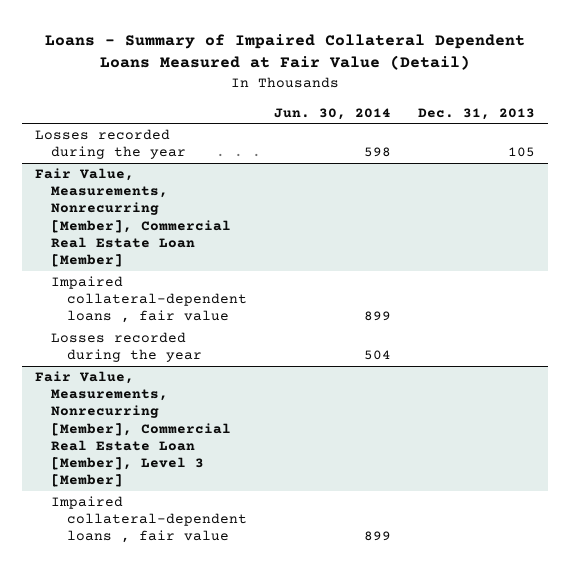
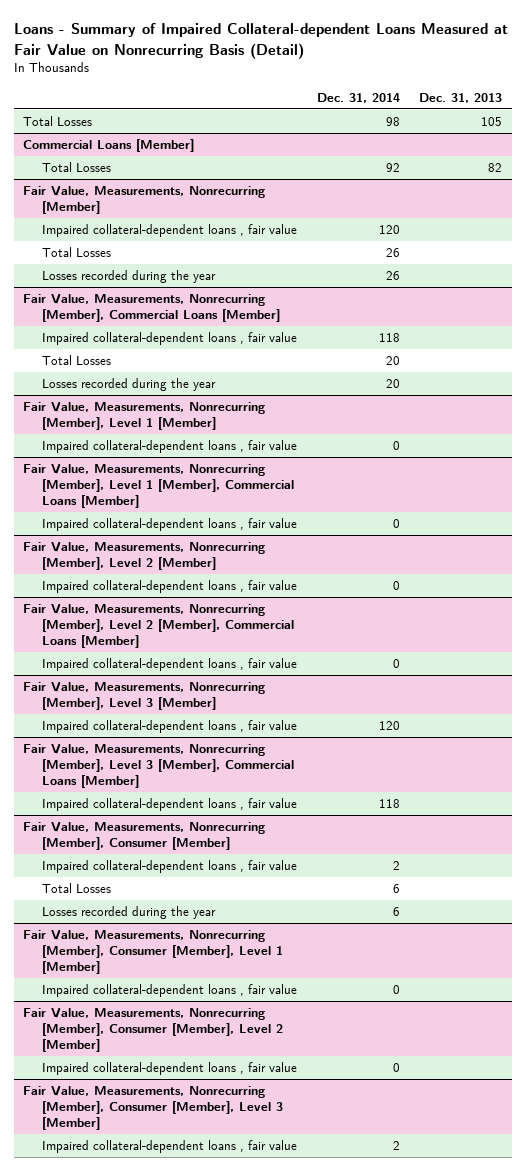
- Loans - Summary of Impaired Collateral Dependent Loans Measured at Fair Value (Detail)
+ Loans - Summary of Impaired Collateral-dependent Loans Measured at Fair Value on Nonrecurring Basis (Detail)
- | Jun. 30, 2014 | Dec. 31, 2013
+ | Dec. 31, 2014 | Dec. 31, 2013
- Losses recorded during the year | 598 | 105
- Fair Value, Measurements, Nonrecurring [Member], Commercial Real Estate Loan [Member]
+ Total Losses | 98 | 105
+ Commercial Loans [Member]
+ Total Losses | 92 | 82
+ Fair Value, Measurements, Nonrecurring [Member]
+ Impaired collateral-dependent loans , fair value | 120 |
+ Total Losses | 26 |
+ Losses recorded during the year | 26 |
+ Fair Value, Measurements, Nonrecurring [Member], Commercial Loans [Member]
+ Total Losses | 20 |
- Fair Value, Measurements, Nonrecurring [Member], Commercial Real Estate Loan [Member], Level 3 [Member]
+ Fair Value, Measurements, Nonrecurring [Member], Level 1 [Member]
+ Impaired collateral-dependent loans , fair value | 0 |
+ Fair Value, Measurements, Nonrecurring [Member], Level 1 [Member], Commercial Loans [Member]
+ Impaired collateral-dependent loans , fair value | 0 |
+ Fair Value, Measurements, Nonrecurring [Member], Level 2 [Member]
+ Impaired collateral-dependent loans , fair value | 0 |
+ Fair Value, Measurements, Nonrecurring [Member], Level 2 [Member], Commercial Loans [Member]
+ Impaired collateral-dependent loans , fair value | 0 |
+ Fair Value, Measurements, Nonrecurring [Member], Level 3 [Member]
+ Impaired collateral-dependent loans , fair value | 120 |
+ Fair Value, Measurements, Nonrecurring [Member], Level 3 [Member], Commercial Loans [Member]
+ Fair Value, Measurements, Nonrecurring [Member], Consumer [Member]
+ Impaired collateral-dependent loans , fair value | 2 |
+ Total Losses | 6 |
+ Losses recorded during the year | 6 |
+ Fair Value, Measurements, Nonrecurring [Member], Consumer [Member], Level 1 [Member]
+ Impaired collateral-dependent loans , fair value | 0 |
+ Fair Value, Measurements, Nonrecurring [Member], Consumer [Member], Level 2 [Member]
+ Impaired collateral-dependent loans , fair value | 0 |
+ Fair Value, Measurements, Nonrecurring [Member], Consumer [Member], Level 3 [Member]
+ Impaired collateral-dependent loans , fair value | 2 |

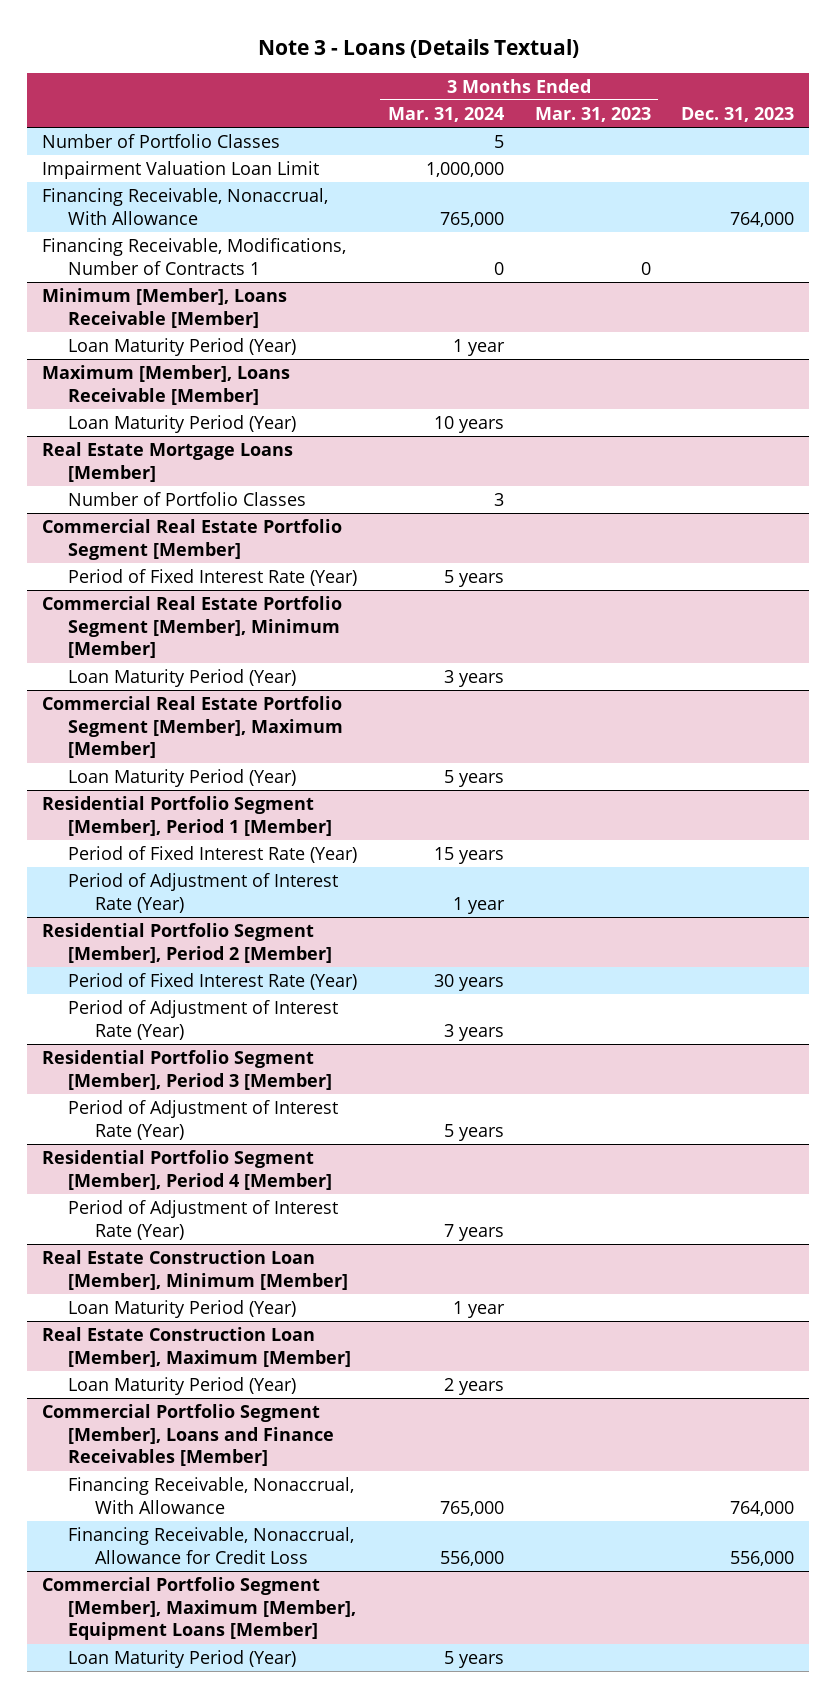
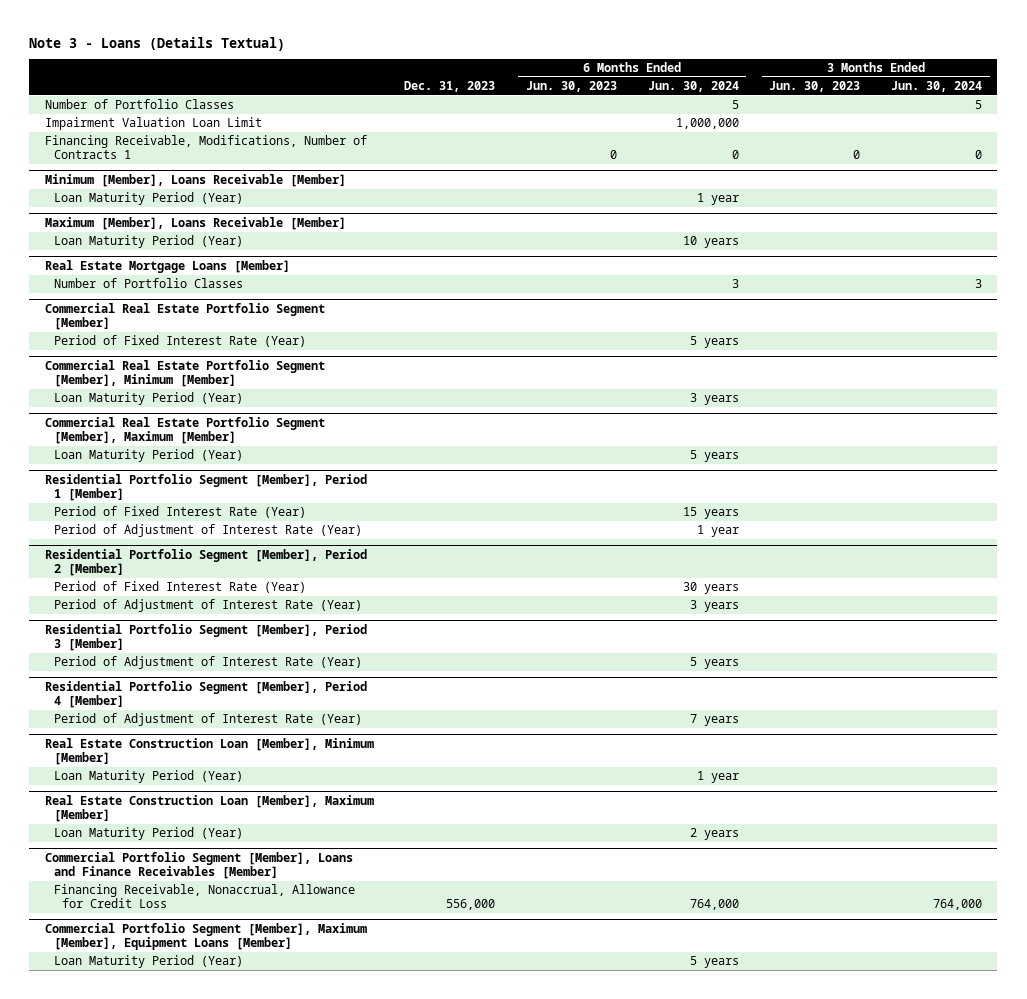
- | 3 Months Ended Mar. 31, 2024 | 3 Months Ended Mar. 31, 2023 | Dec. 31, 2023
+ | Dec. 31, 2023 | 6 Months Ended Jun. 30, 2023 | 6 Months Ended Jun. 30, 2024 | 3 Months Ended Jun. 30, 2023 | 3 Months Ended Jun. 30, 2024
- Financing Receivable, Nonaccrual, With Allowance | 765,000 | | 764,000
@ Commercial Portfolio Segment [Member], Loans and Finance Receivables [Member]
- Financing Receivable, Nonaccrual, With Allowance | 765,000 | | 764,000

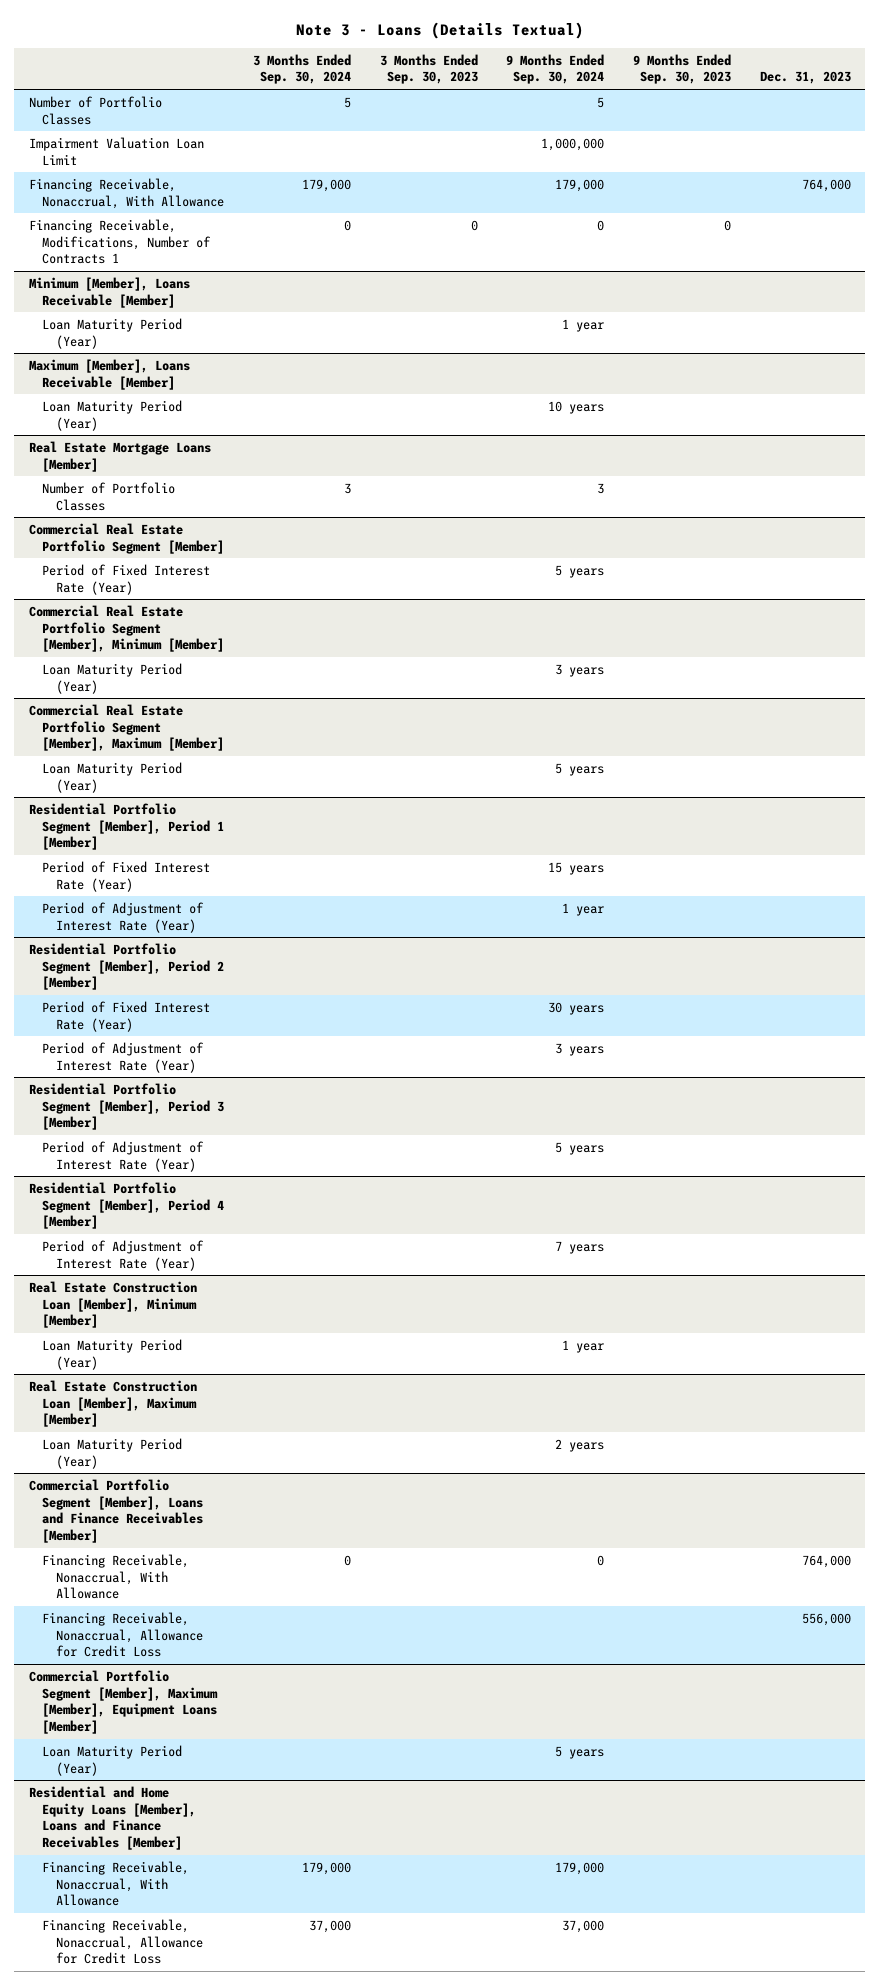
- | Dec. 31, 2023 | 6 Months Ended Jun. 30, 2023 | 6 Months Ended Jun. 30, 2024 | 3 Months Ended Jun. 30, 2023 | 3 Months Ended Jun. 30, 2024
+ | 3 Months Ended Sep. 30, 2024 | 3 Months Ended Sep. 30, 2023 | 9 Months Ended Sep. 30, 2024 | 9 Months Ended Sep. 30, 2023 | Dec. 31, 2023
+ Financing Receivable, Nonaccrual, With Allowance | 179,000 | | 179,000 | | 764,000
@ Commercial Portfolio Segment [Member], Loans and Finance Receivables [Member]
+ Financing Receivable, Nonaccrual, With Allowance | 0 | | 0 | | 764,000
+ Residential and Home Equity Loans [Member], Loans and Finance Receivables [Member]
+ Financing Receivable, Nonaccrual, With Allowance | 179,000 | | 179,000 | |
+ Financing Receivable, Nonaccrual, Allowance for Credit Loss | 37,000 | | 37,000 | |

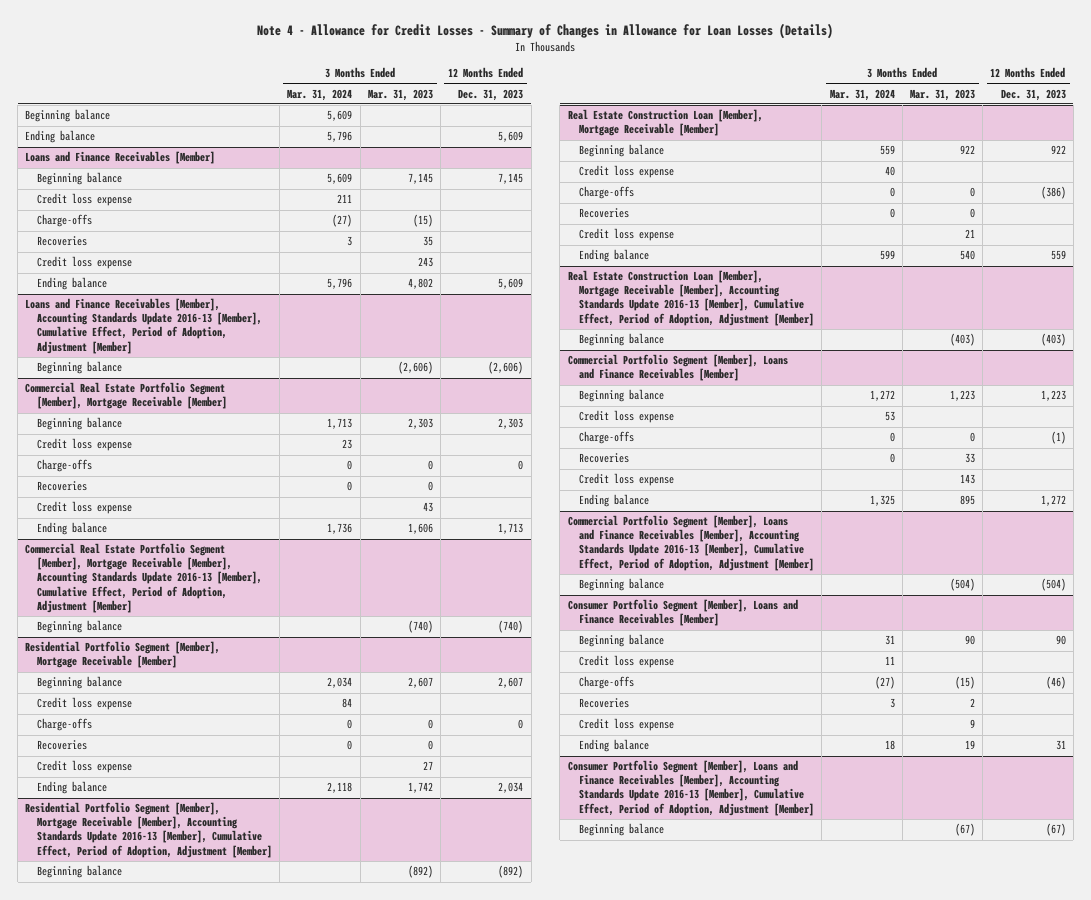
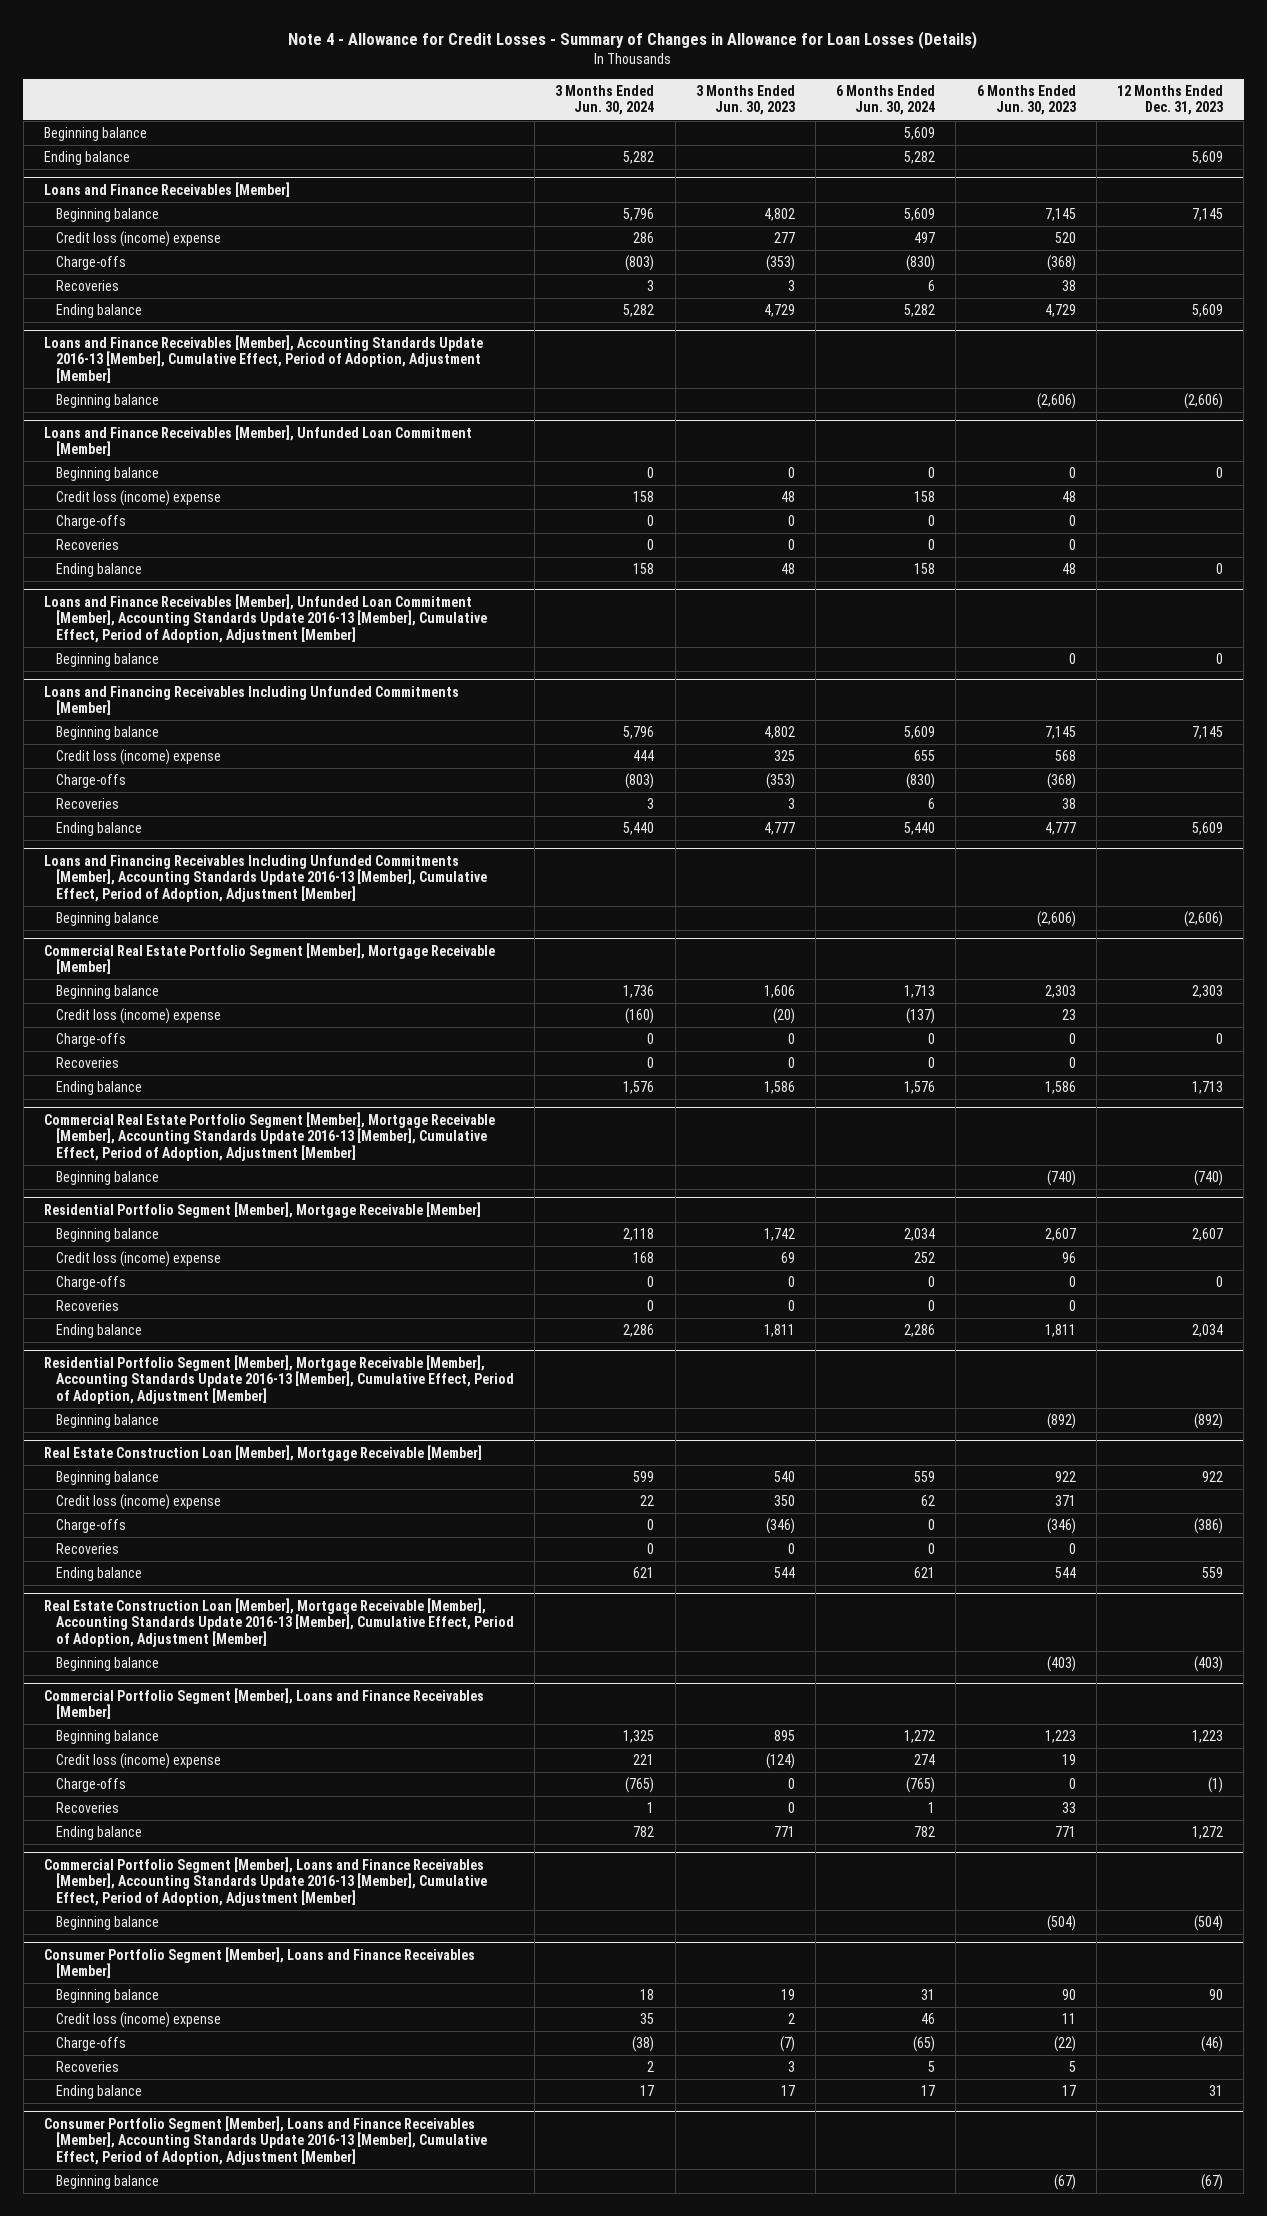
- | 3 Months Ended Mar. 31, 2024 | 3 Months Ended Mar. 31, 2023 | 12 Months Ended Dec. 31, 2023
+ | 3 Months Ended Jun. 30, 2024 | 3 Months Ended Jun. 30, 2023 | 6 Months Ended Jun. 30, 2024 | 6 Months Ended Jun. 30, 2023 | 12 Months Ended Dec. 31, 2023
@ Loans and Finance Receivables [Member]
- Credit loss expense | 211 | |
+ Credit loss (income) expense | 286 | 277 | 497 | 520 |
- Credit loss expense | | 243 |
+ Loans and Finance Receivables [Member], Unfunded Loan Commitment [Member]
+ Beginning balance | 0 | 0 | 0 | 0 | 0
+ Credit loss (income) expense | 158 | 48 | 158 | 48 |
+ Charge-offs | 0 | 0 | 0 | 0 |
+ Recoveries | 0 | 0 | 0 | 0 |
+ Ending balance | 158 | 48 | 158 | 48 | 0
+ Loans and Finance Receivables [Member], Unfunded Loan Commitment [Member], Accounting Standards Update 2016-13 [Member], Cumulative Effect, Period of Adoption, Adjustment [Member]
+ Beginning balance | | | | 0 | 0
+ Loans and Financing Receivables Including Unfunded Commitments [Member]
+ Beginning balance | 5,796 | 4,802 | 5,609 | 7,145 | 7,145
+ Credit loss (income) expense | 444 | 325 | 655 | 568 |
+ Charge-offs | (803) | (353) | (830) | (368) |
+ Recoveries | 3 | 3 | 6 | 38 |
+ Ending balance | 5,440 | 4,777 | 5,440 | 4,777 | 5,609
+ Loans and Financing Receivables Including Unfunded Commitments [Member], Accounting Standards Update 2016-13 [Member], Cumulative Effect, Period of Adoption, Adjustment [Member]
+ Beginning balance | | | | (2,606) | (2,606)
@ Commercial Real Estate Portfolio Segment [Member], Mortgage Receivable [Member]
- Credit loss expense | 23 | |
+ Credit loss (income) expense | (160) | (20) | (137) | 23 |
- Credit loss expense | | 43 |
@ Residential Portfolio Segment [Member], Mortgage Receivable [Member]
- Credit loss expense | 84 | |
+ Credit loss (income) expense | 168 | 69 | 252 | 96 |
- Credit loss expense | | 27 |
@ Real Estate Construction Loan [Member], Mortgage Receivable [Member]
- Credit loss expense | 40 | |
+ Credit loss (income) expense | 22 | 350 | 62 | 371 |
- Credit loss expense | | 21 |
@ Commercial Portfolio Segment [Member], Loans and Finance Receivables [Member]
- Credit loss expense | 53 | |
+ Credit loss (income) expense | 221 | (124) | 274 | 19 |
- Credit loss expense | | 143 |
@ Consumer Portfolio Segment [Member], Loans and Finance Receivables [Member]
- Credit loss expense | 11 | |
+ Credit loss (income) expense | 35 | 2 | 46 | 11 |
- Credit loss expense | | 9 |

